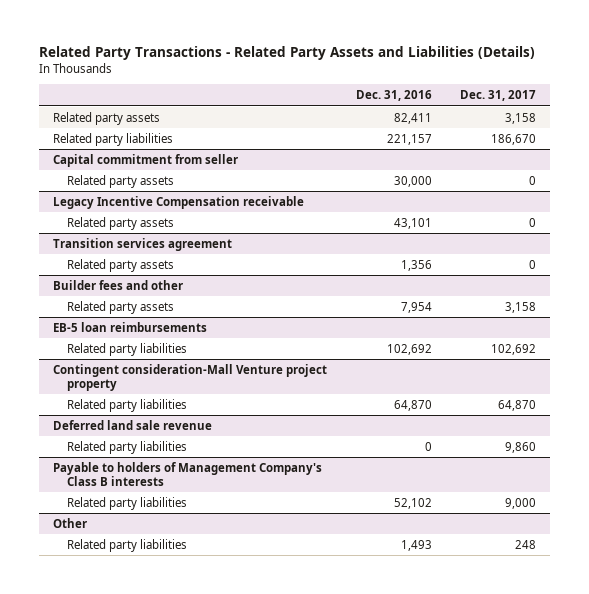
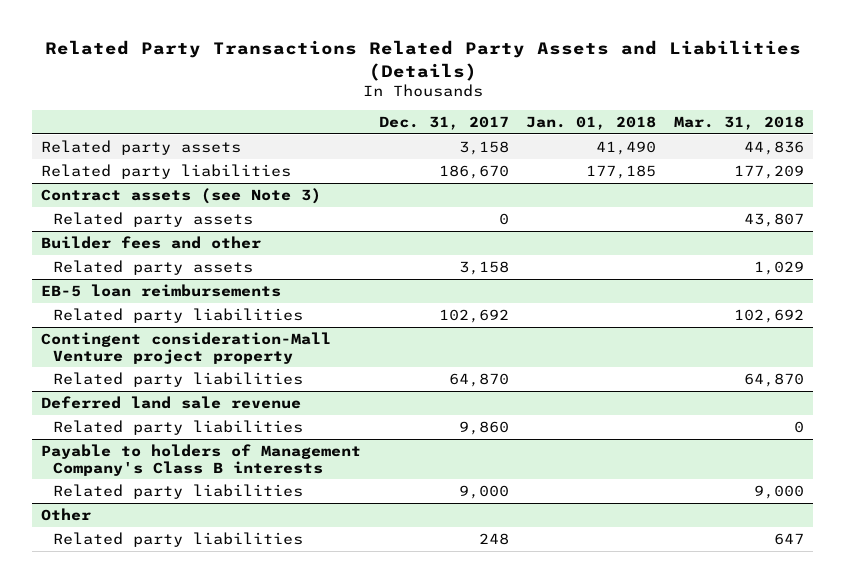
- Related Party Transactions - Related Party Assets and Liabilities (Details)
+ Related Party Transactions Related Party Assets and Liabilities (Details)
- | Dec. 31, 2016 | Dec. 31, 2017
+ | Dec. 31, 2017 | Jan. 01, 2018 | Mar. 31, 2018
- Capital commitment from seller
- Related party assets | 30,000 | 0
- Legacy Incentive Compensation receivable
- Related party assets | 43,101 | 0
- Transition services agreement
+ Contract assets (see Note 3)

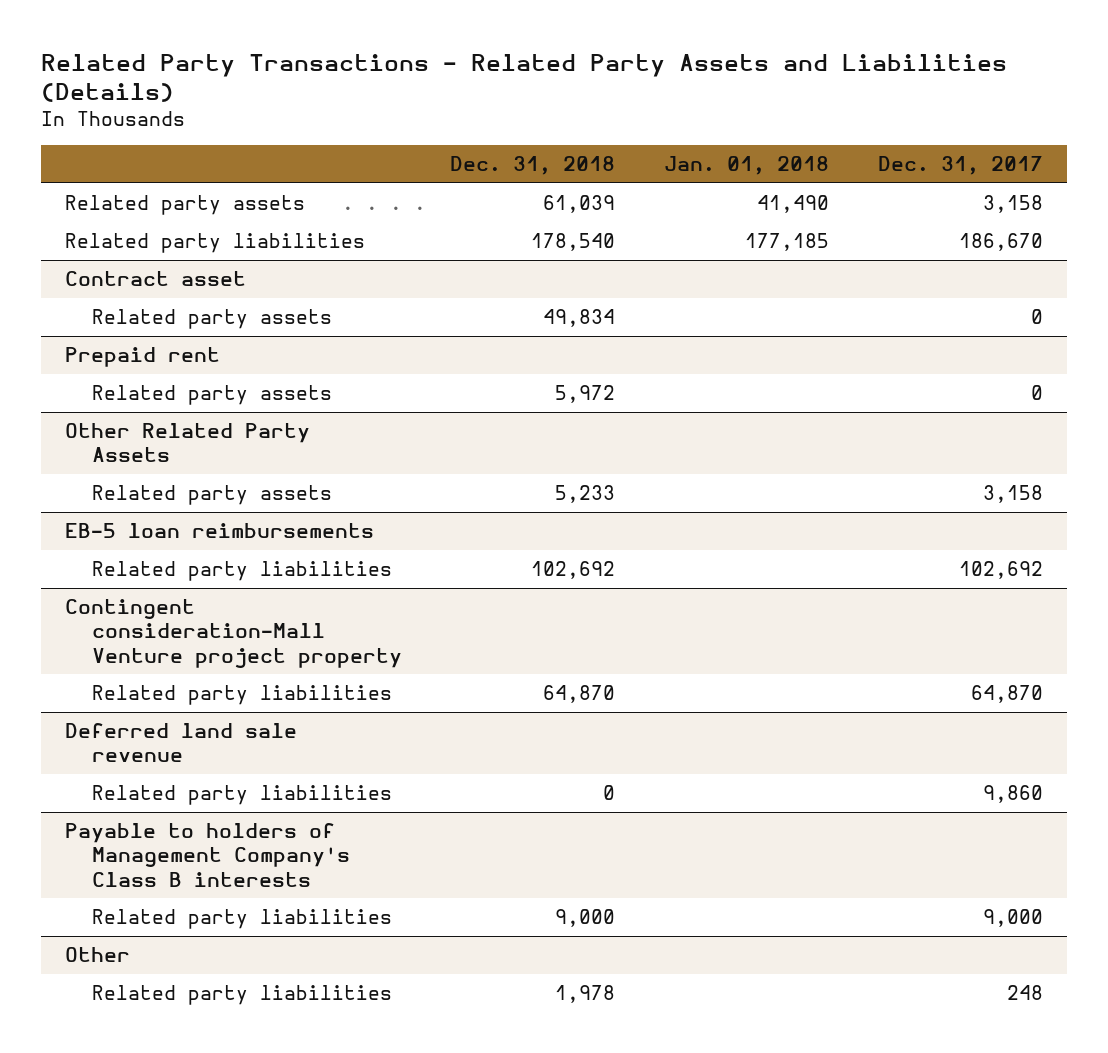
- Related Party Transactions Related Party Assets and Liabilities (Details)
+ Related Party Transactions - Related Party Assets and Liabilities (Details)
- | Dec. 31, 2017 | Jan. 01, 2018 | Mar. 31, 2018
+ | Dec. 31, 2018 | Jan. 01, 2018 | Dec. 31, 2017
- Contract assets (see Note 3)
+ Contract asset
- Builder fees and other
+ Prepaid rent
+ Related party assets | 5,972 | | 0
+ Other Related Party Assets

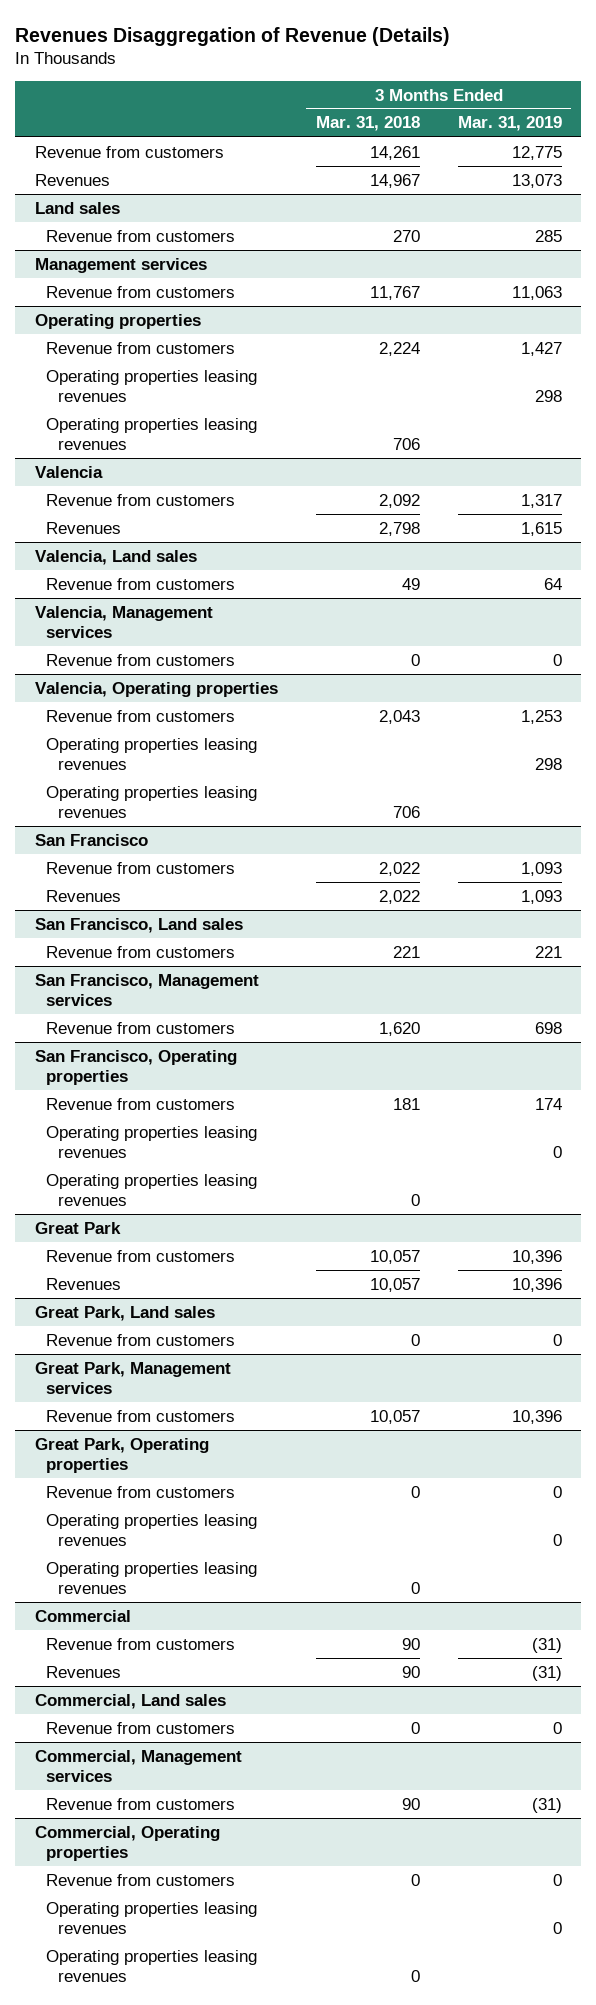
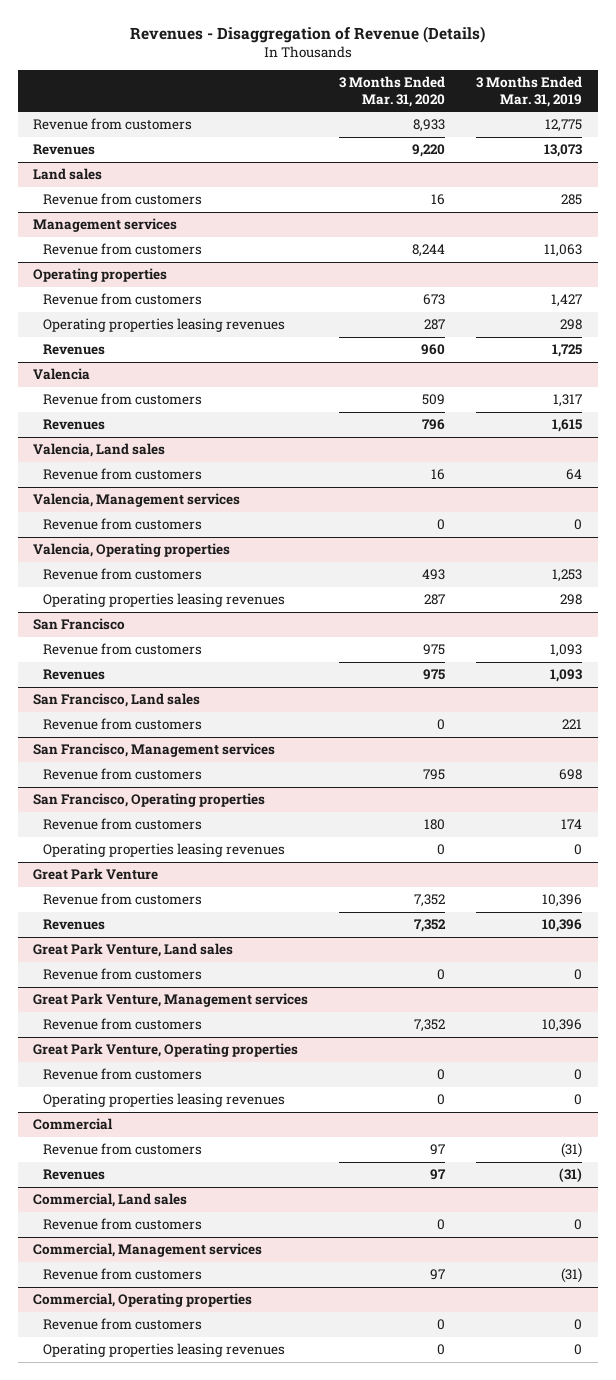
- Revenues Disaggregation of Revenue (Details)
+ Revenues - Disaggregation of Revenue (Details)
- | 3 Months Ended Mar. 31, 2018 | 3 Months Ended Mar. 31, 2019
+ | 3 Months Ended Mar. 31, 2020 | 3 Months Ended Mar. 31, 2019
@ Operating properties
- Operating properties leasing revenues | 706 |
+ Revenues | 960 | 1,725
@ Valencia, Operating properties
- Operating properties leasing revenues | 706 |
@ San Francisco, Operating properties
- Operating properties leasing revenues | 0 |
- Great Park
+ Great Park Venture
- Great Park, Land sales
+ Great Park Venture, Land sales
- Great Park, Management services
+ Great Park Venture, Management services
- Great Park, Operating properties
+ Great Park Venture, Operating properties
- Operating properties leasing revenues | 0 |
@ Commercial, Operating properties
- Operating properties leasing revenues | 0 |

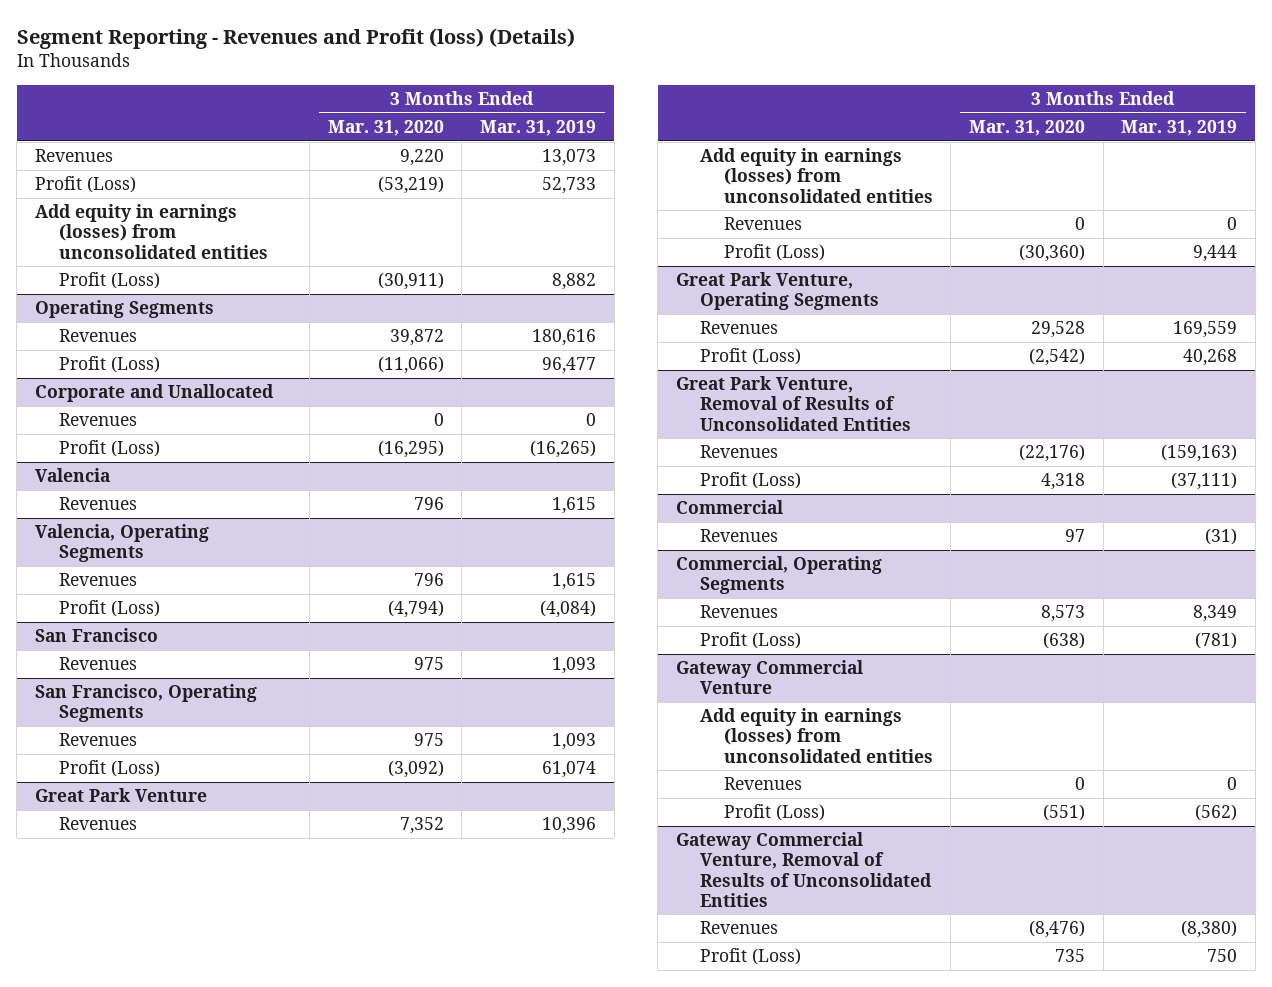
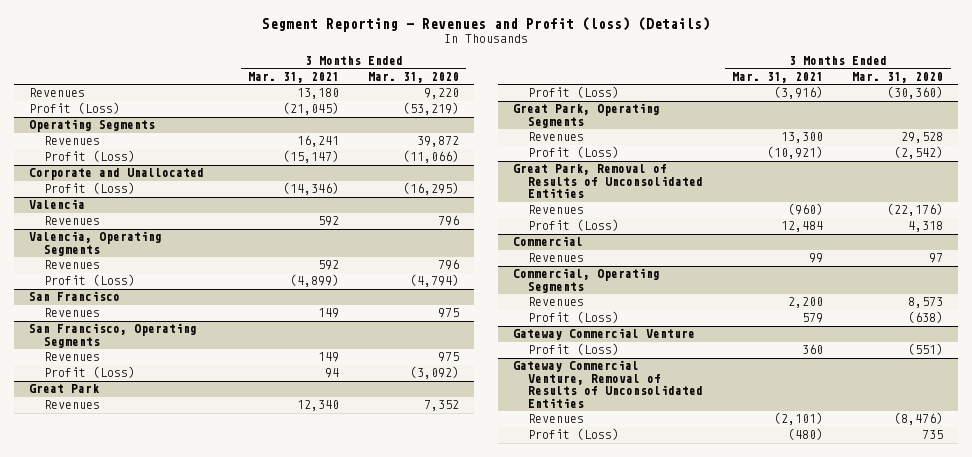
- | 3 Months Ended Mar. 31, 2020 | 3 Months Ended Mar. 31, 2019
+ | 3 Months Ended Mar. 31, 2021 | 3 Months Ended Mar. 31, 2020
- Add equity in earnings (losses) from unconsolidated entities
- Profit (Loss) | (30,911) | 8,882
@ Corporate and Unallocated
- Revenues | 0 | 0
- Great Park Venture
+ Great Park
- Add equity in earnings (losses) from unconsolidated entities
- Revenues | 0 | 0
- Great Park Venture, Operating Segments
+ Great Park, Operating Segments
- Great Park Venture, Removal of Results of Unconsolidated Entities
+ Great Park, Removal of Results of Unconsolidated Entities
@ Gateway Commercial Venture
- Add equity in earnings (losses) from unconsolidated entities
- Revenues | 0 | 0

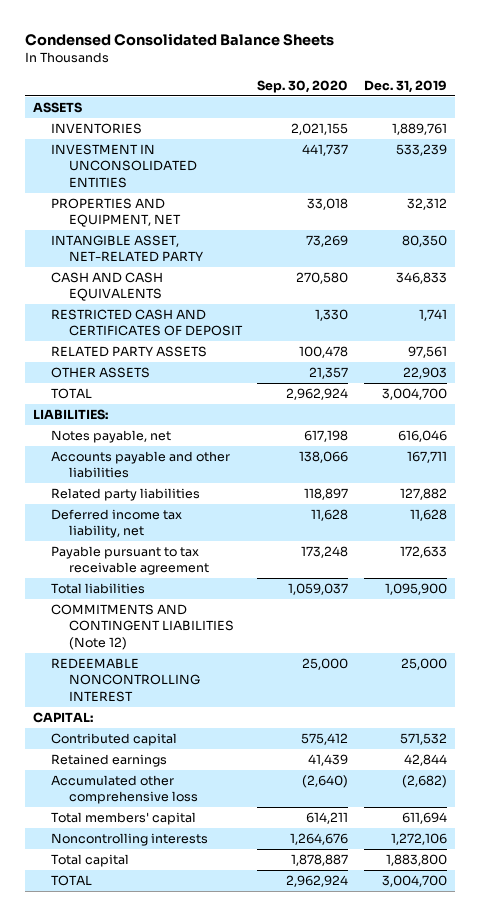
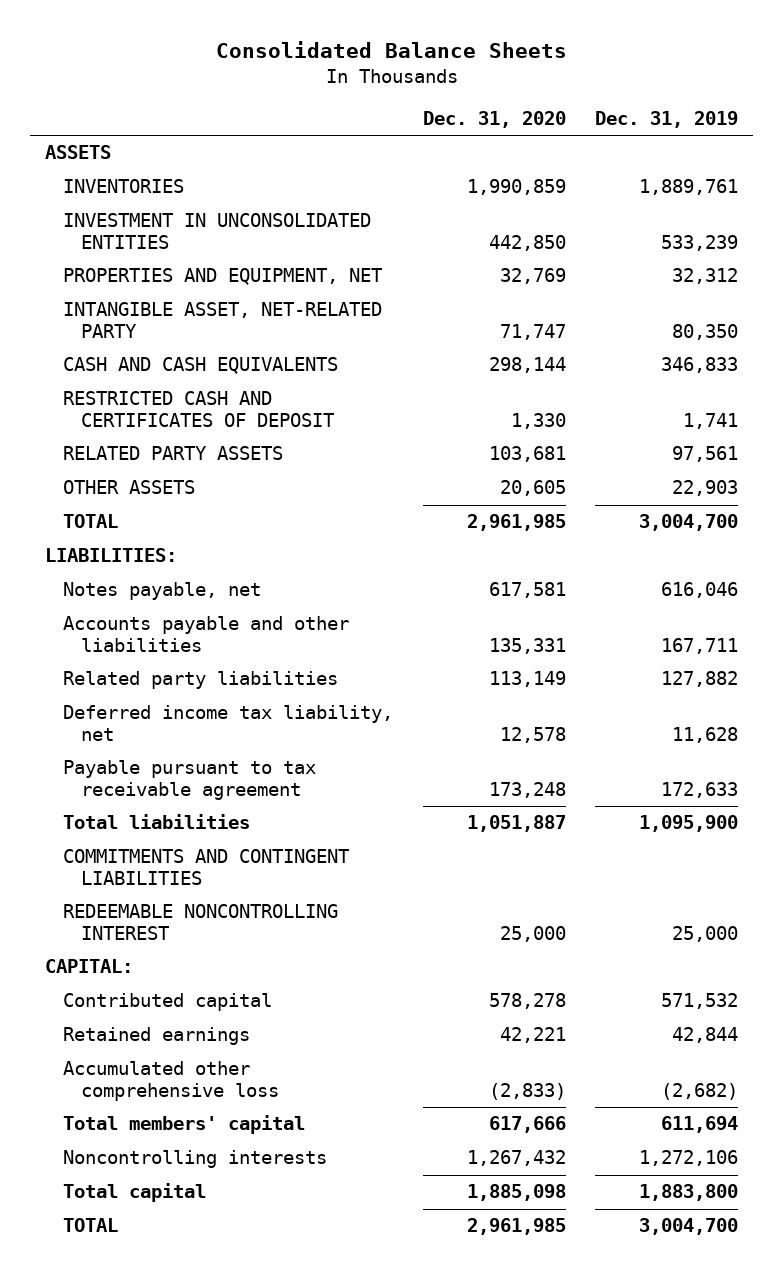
- Condensed Consolidated Balance Sheets
+ Consolidated Balance Sheets
- | Sep. 30, 2020 | Dec. 31, 2019
+ | Dec. 31, 2020 | Dec. 31, 2019
- COMMITMENTS AND CONTINGENT LIABILITIES (Note 12)
+ COMMITMENTS AND CONTINGENT LIABILITIES

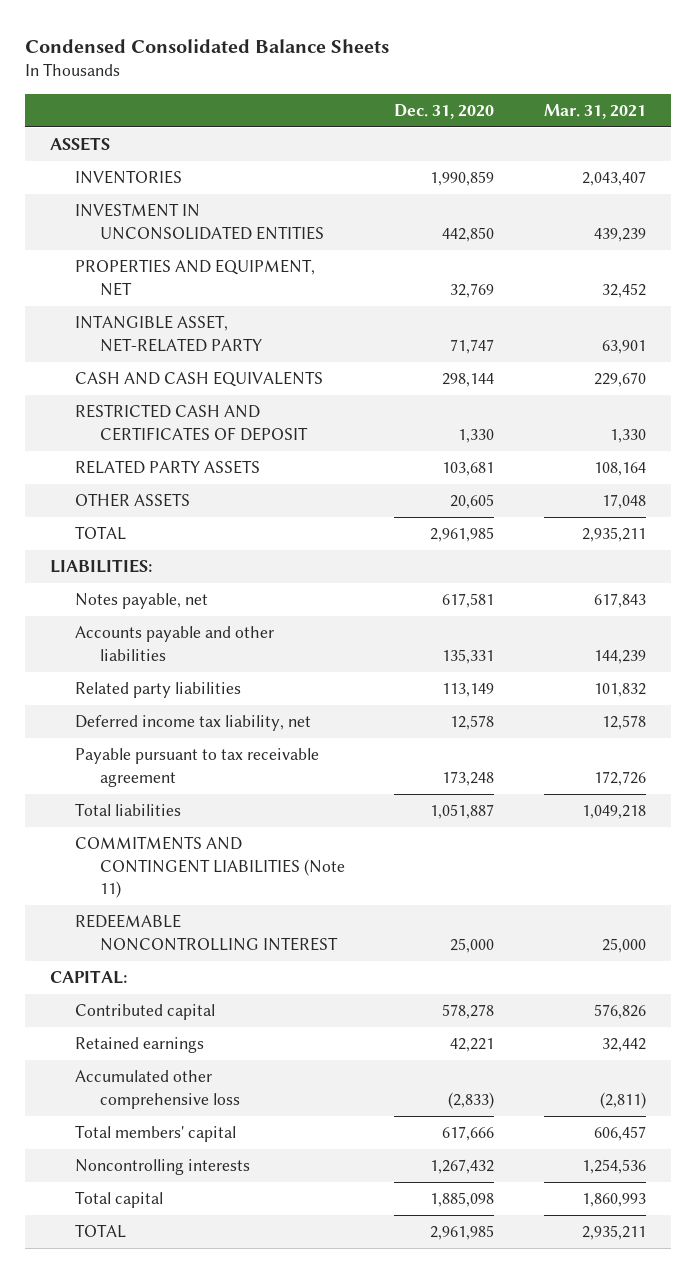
- Consolidated Balance Sheets
+ Condensed Consolidated Balance Sheets
- | Dec. 31, 2020 | Dec. 31, 2019
+ | Dec. 31, 2020 | Mar. 31, 2021
- COMMITMENTS AND CONTINGENT LIABILITIES
+ COMMITMENTS AND CONTINGENT LIABILITIES (Note 11)

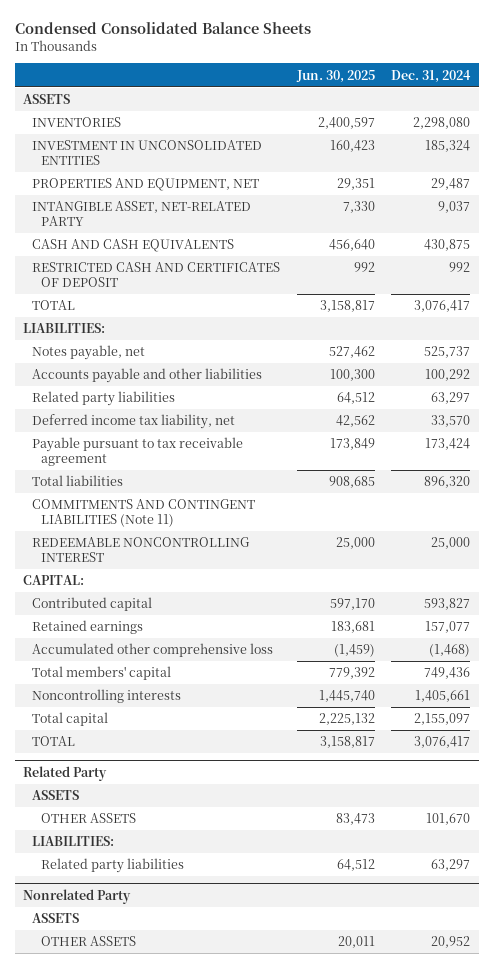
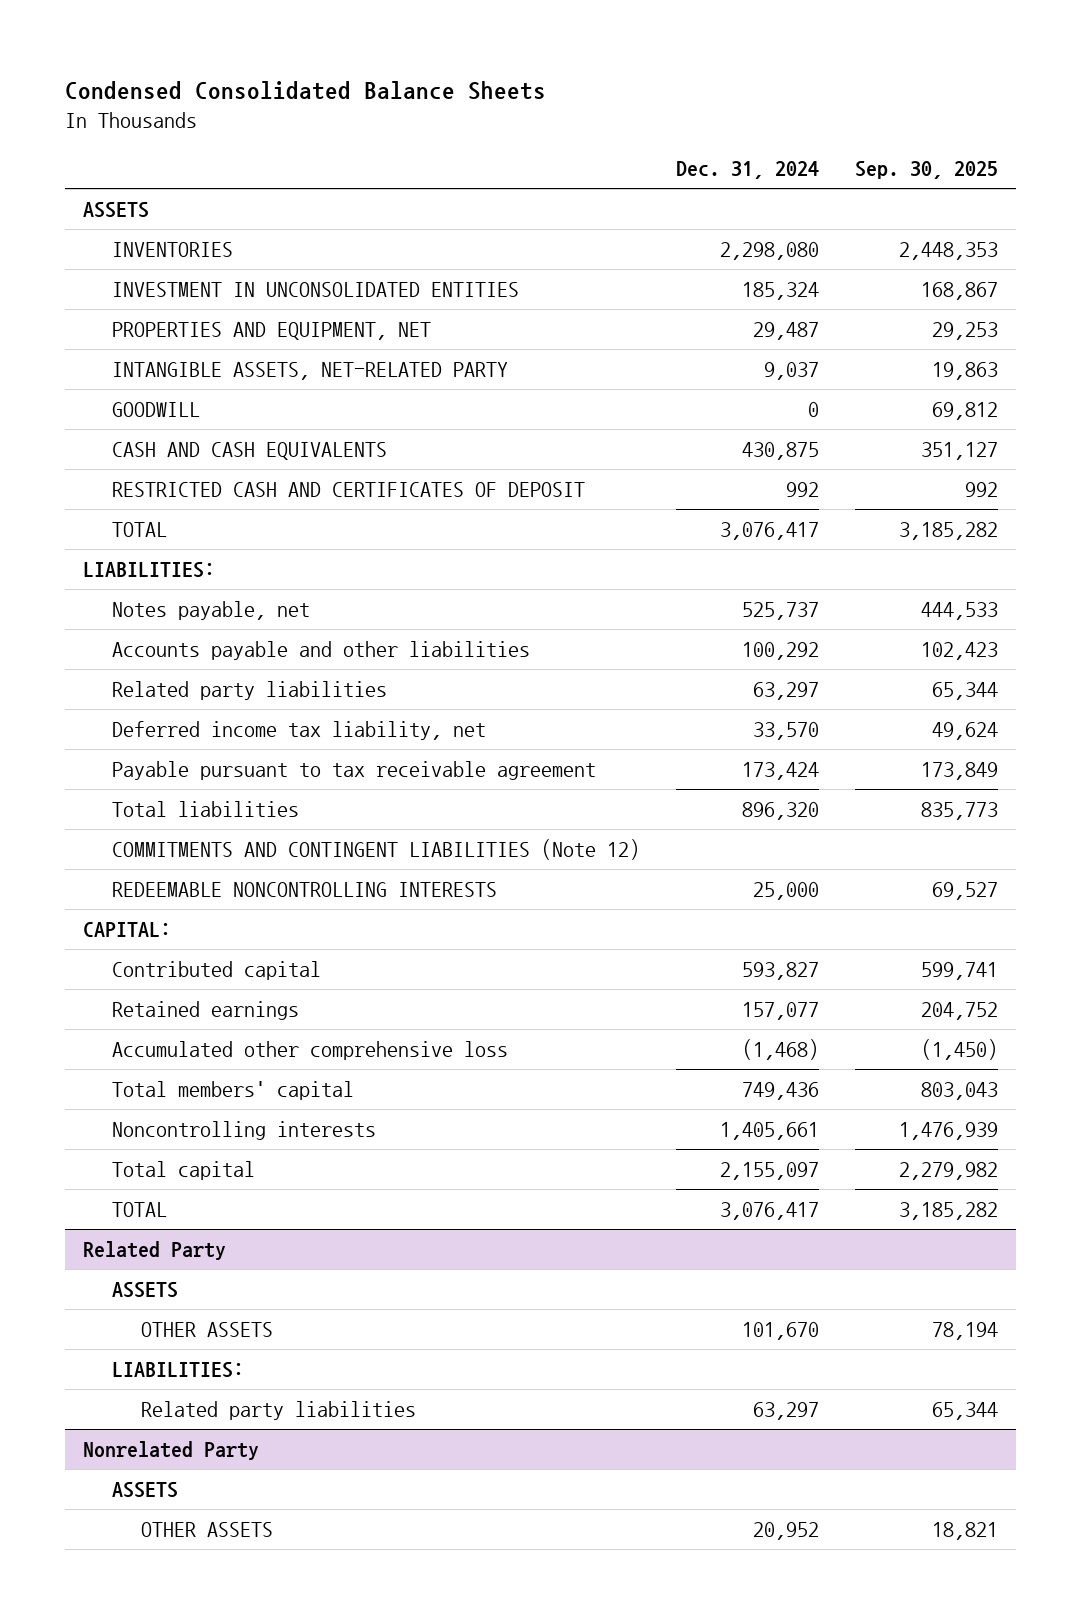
- | Jun. 30, 2025 | Dec. 31, 2024
+ | Dec. 31, 2024 | Sep. 30, 2025
- INTANGIBLE ASSET, NET-RELATED PARTY | 7,330 | 9,037
+ INTANGIBLE ASSETS, NET-RELATED PARTY | 9,037 | 19,863
+ GOODWILL | 0 | 69,812
- COMMITMENTS AND CONTINGENT LIABILITIES (Note 11)
- REDEEMABLE NONCONTROLLING INTEREST | 25,000 | 25,000
+ COMMITMENTS AND CONTINGENT LIABILITIES (Note 12)
+ REDEEMABLE NONCONTROLLING INTERESTS | 25,000 | 69,527

